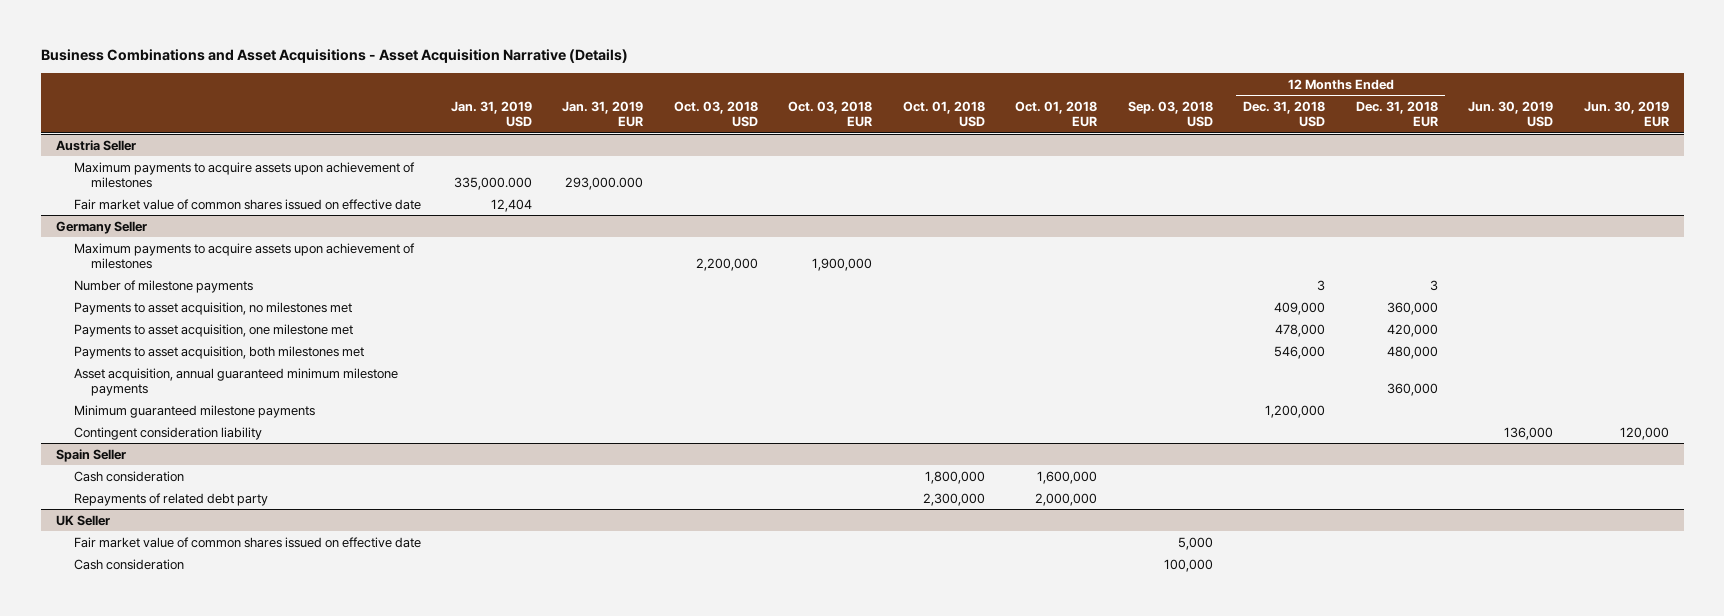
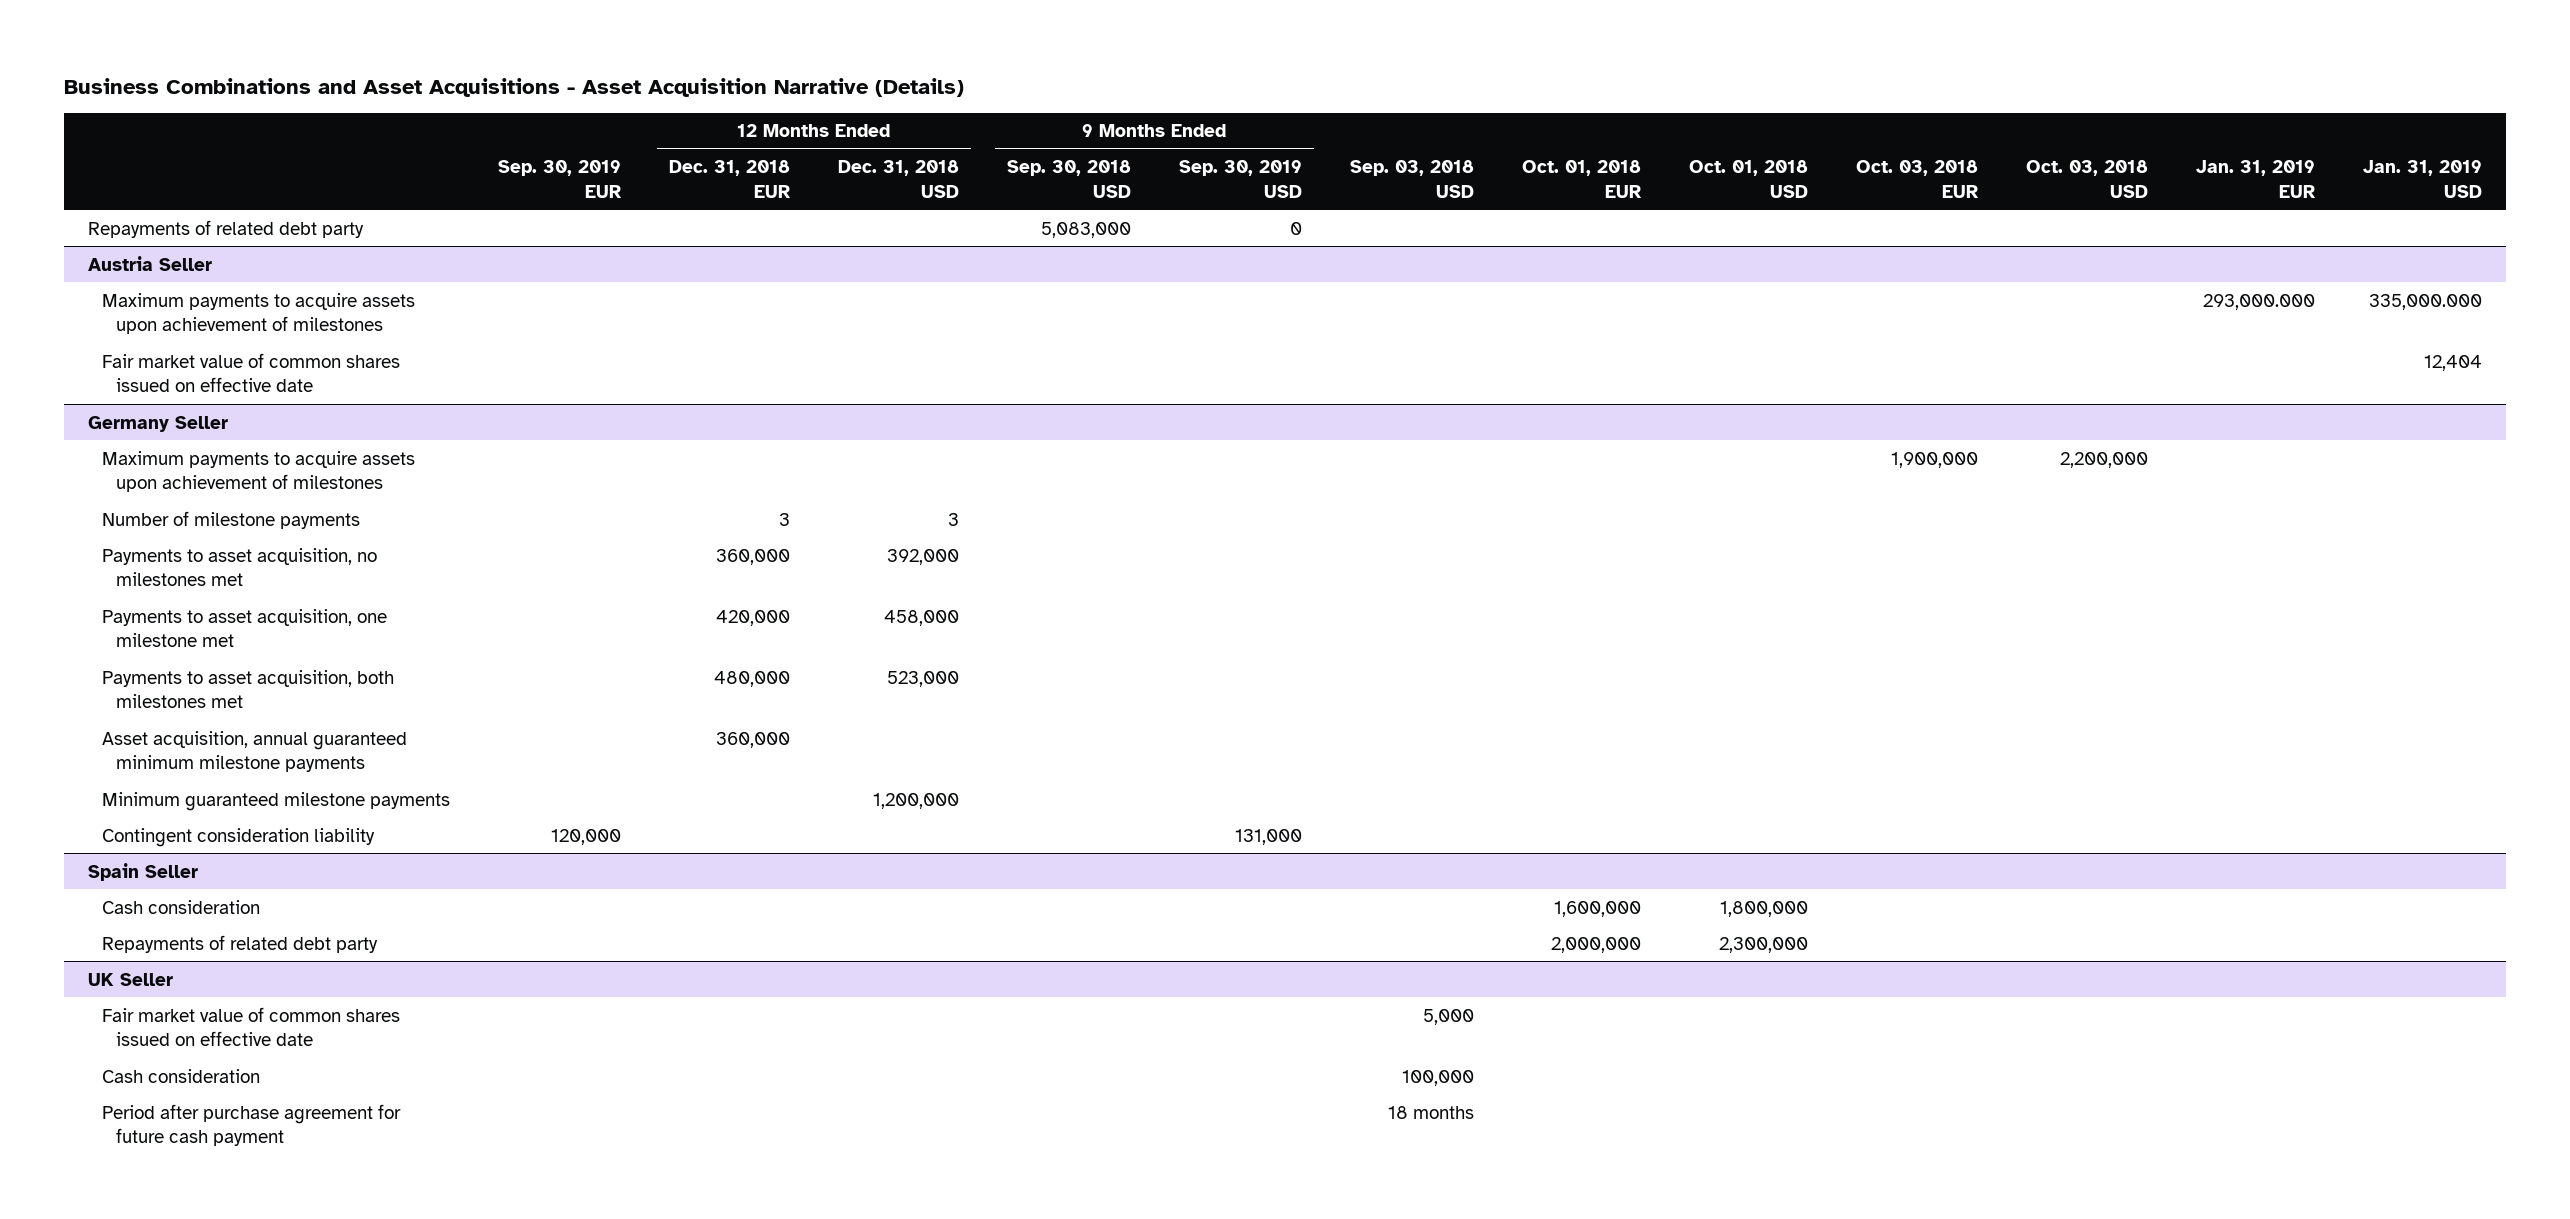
- | Jan. 31, 2019 USD | Jan. 31, 2019 EUR | Oct. 03, 2018 USD | Oct. 03, 2018 EUR | Oct. 01, 2018 USD | Oct. 01, 2018 EUR | Sep. 03, 2018 USD | 12 Months Ended Dec. 31, 2018 USD | 12 Months Ended Dec. 31, 2018 EUR | Jun. 30, 2019 USD | Jun. 30, 2019 EUR
+ | Sep. 30, 2019 EUR | 12 Months Ended Dec. 31, 2018 EUR | 12 Months Ended Dec. 31, 2018 USD | 9 Months Ended Sep. 30, 2018 USD | 9 Months Ended Sep. 30, 2019 USD | Sep. 03, 2018 USD | Oct. 01, 2018 EUR | Oct. 01, 2018 USD | Oct. 03, 2018 EUR | Oct. 03, 2018 USD | Jan. 31, 2019 EUR | Jan. 31, 2019 USD
+ Repayments of related debt party | | | | 5,083,000 | 0 | | | | | | |
@ Germany Seller
- Payments to asset acquisition, no milestones met | | | | | | | | 409,000 | 360,000 | |
- Payments to asset acquisition, one milestone met | | | | | | | | 478,000 | 420,000 | |
- Payments to asset acquisition, both milestones met | | | | | | | | 546,000 | 480,000 | |
+ Payments to asset acquisition, no milestones met | | 360,000 | 392,000 | | | | | | | | |
+ Payments to asset acquisition, one milestone met | | 420,000 | 458,000 | | | | | | | | |
+ Payments to asset acquisition, both milestones met | | 480,000 | 523,000 | | | | | | | | |
@ UK Seller
+ Period after purchase agreement for future cash payment | | | | | | 18 months | | | | | |

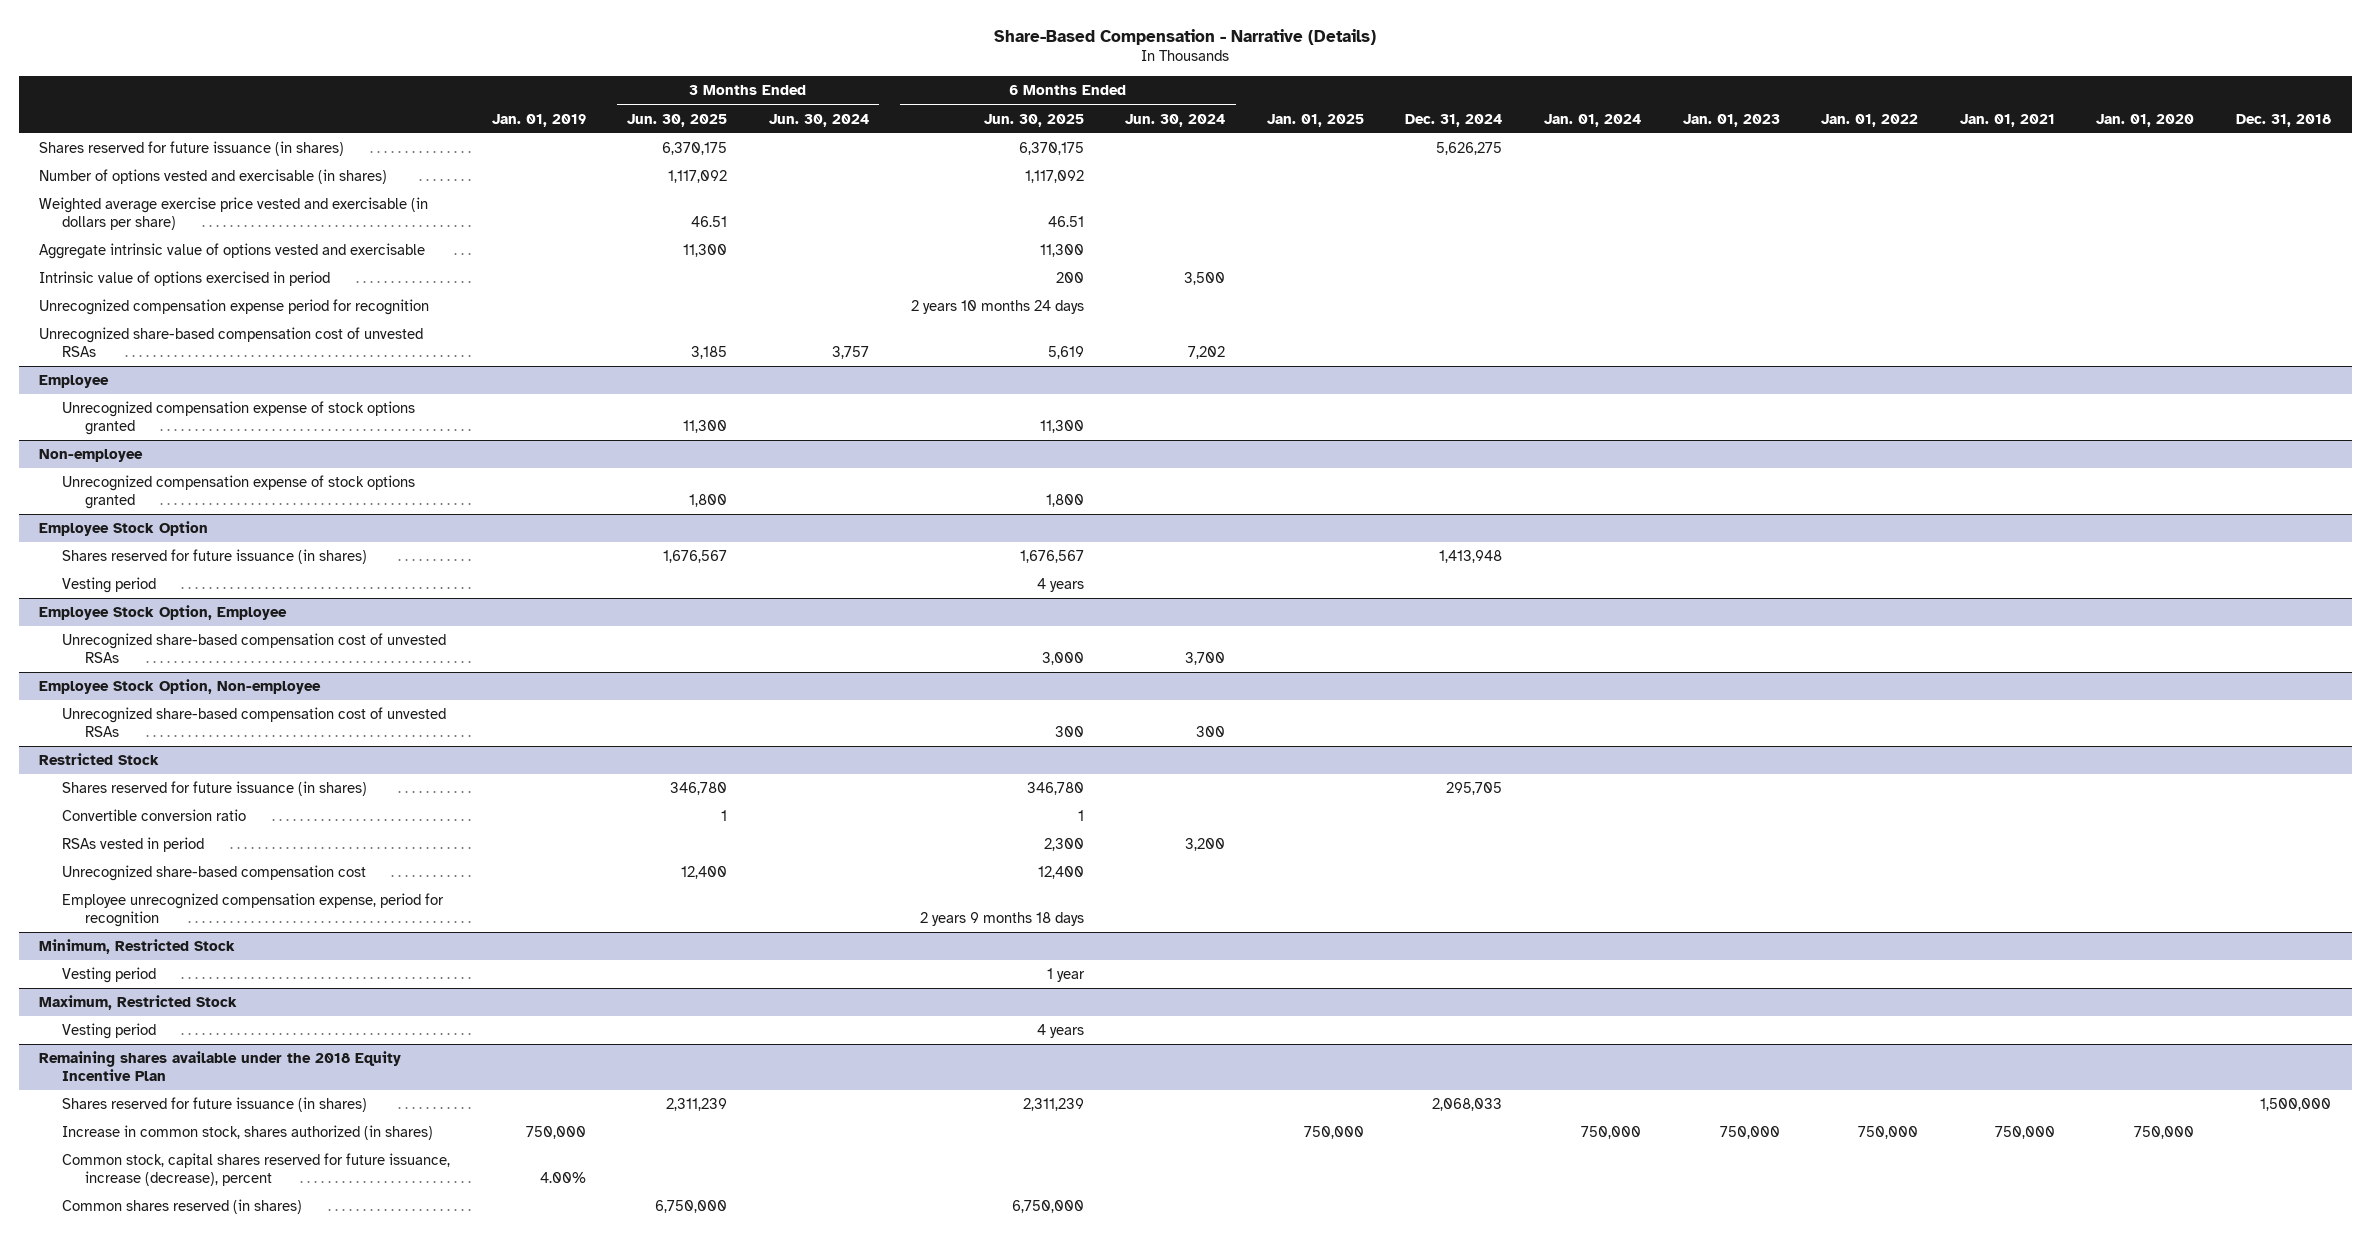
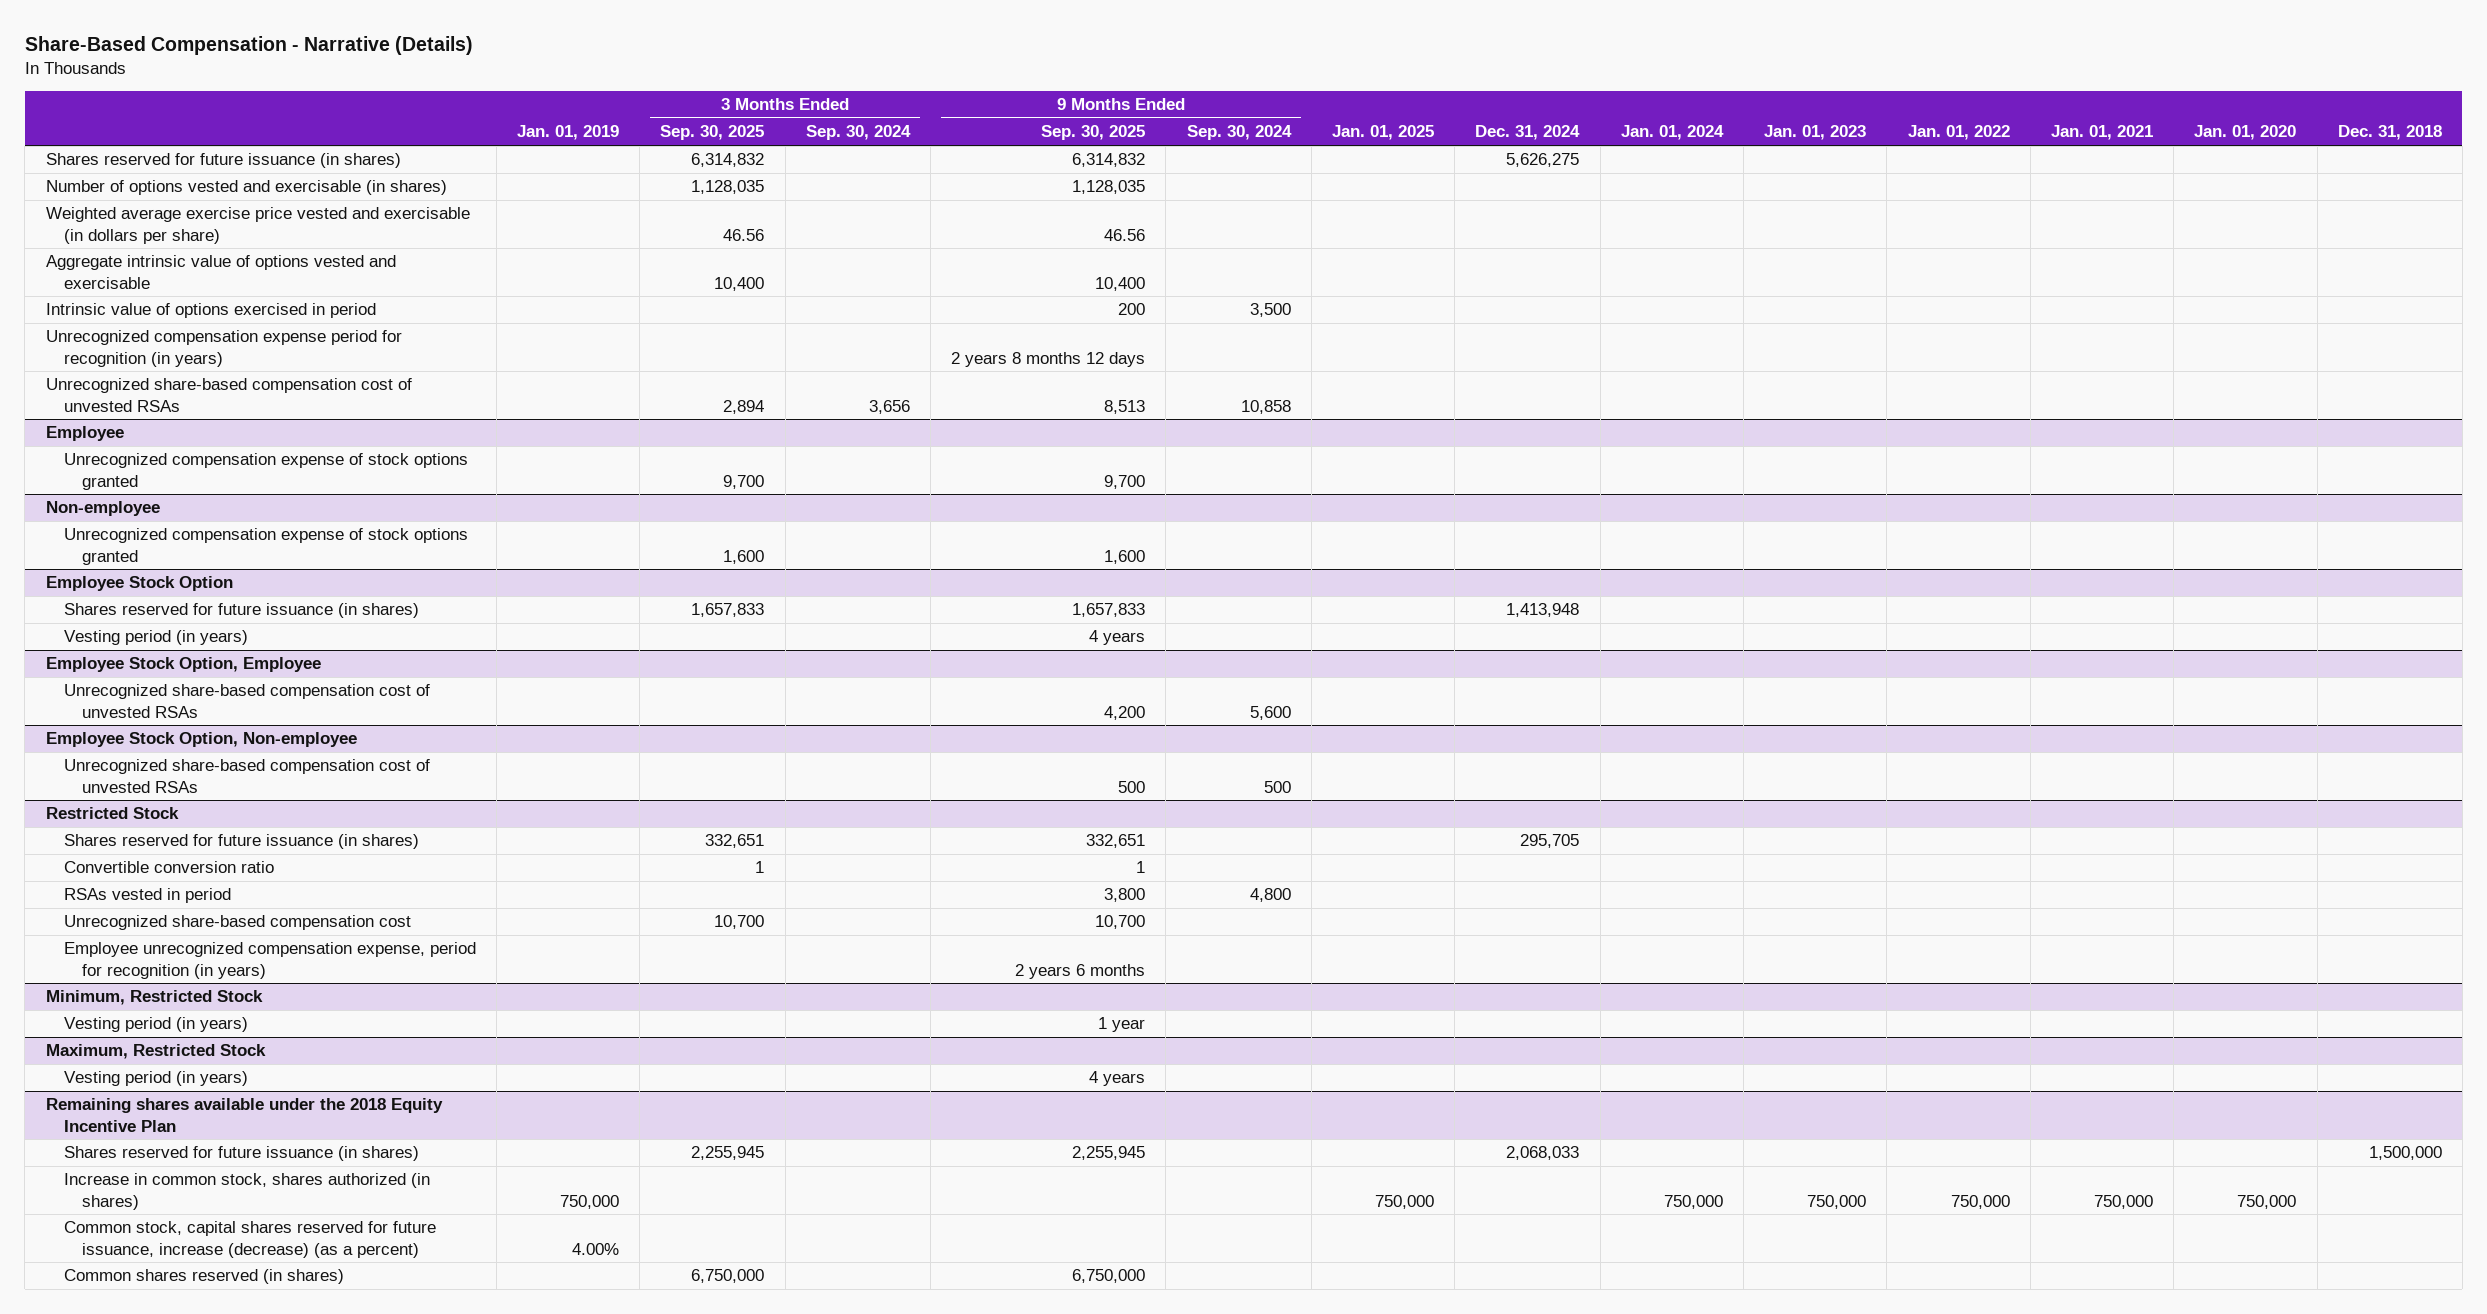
- | Jan. 01, 2019 | 3 Months Ended Jun. 30, 2025 | 3 Months Ended Jun. 30, 2024 | 6 Months Ended Jun. 30, 2025 | 6 Months Ended Jun. 30, 2024 | Jan. 01, 2025 | Dec. 31, 2024 | Jan. 01, 2024 | Jan. 01, 2023 | Jan. 01, 2022 | Jan. 01, 2021 | Jan. 01, 2020 | Dec. 31, 2018
+ | Jan. 01, 2019 | 3 Months Ended Sep. 30, 2025 | 3 Months Ended Sep. 30, 2024 | 9 Months Ended Sep. 30, 2025 | 9 Months Ended Sep. 30, 2024 | Jan. 01, 2025 | Dec. 31, 2024 | Jan. 01, 2024 | Jan. 01, 2023 | Jan. 01, 2022 | Jan. 01, 2021 | Jan. 01, 2020 | Dec. 31, 2018
- Unrecognized compensation expense period for recognition | | | | 2 years 10 months 24 days | | | | | | | | |
+ Unrecognized compensation expense period for recognition (in years) | | | | 2 years 8 months 12 days | | | | | | | | |
@ Employee Stock Option
- Vesting period | | | | 4 years | | | | | | | | |
+ Vesting period (in years) | | | | 4 years | | | | | | | | |
@ Restricted Stock
- Employee unrecognized compensation expense, period for recognition | | | | 2 years 9 months 18 days | | | | | | | | |
+ Employee unrecognized compensation expense, period for recognition (in years) | | | | 2 years 6 months | | | | | | | | |
@ Minimum, Restricted Stock
- Vesting period | | | | 1 year | | | | | | | | |
+ Vesting period (in years) | | | | 1 year | | | | | | | | |
@ Maximum, Restricted Stock
- Vesting period | | | | 4 years | | | | | | | | |
+ Vesting period (in years) | | | | 4 years | | | | | | | | |
@ Remaining shares available under the 2018 Equity Incentive Plan
- Common stock, capital shares reserved for future issuance, increase (decrease), percent | 4.00% | | | | | | | | | | | |
+ Common stock, capital shares reserved for future issuance, increase (decrease) (as a percent) | 4.00% | | | | | | | | | | | |

